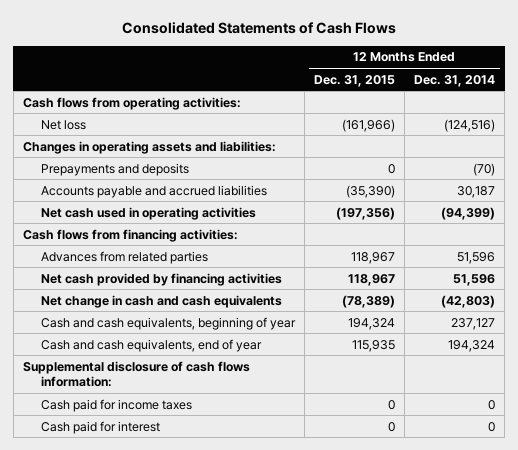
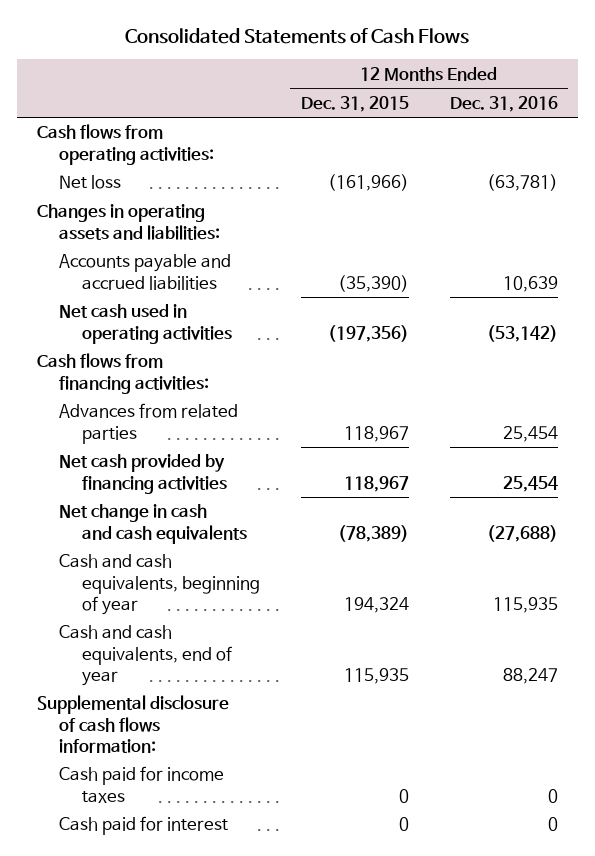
- | 12 Months Ended Dec. 31, 2015 | 12 Months Ended Dec. 31, 2014
+ | 12 Months Ended Dec. 31, 2015 | 12 Months Ended Dec. 31, 2016
- Prepayments and deposits | 0 | (70)

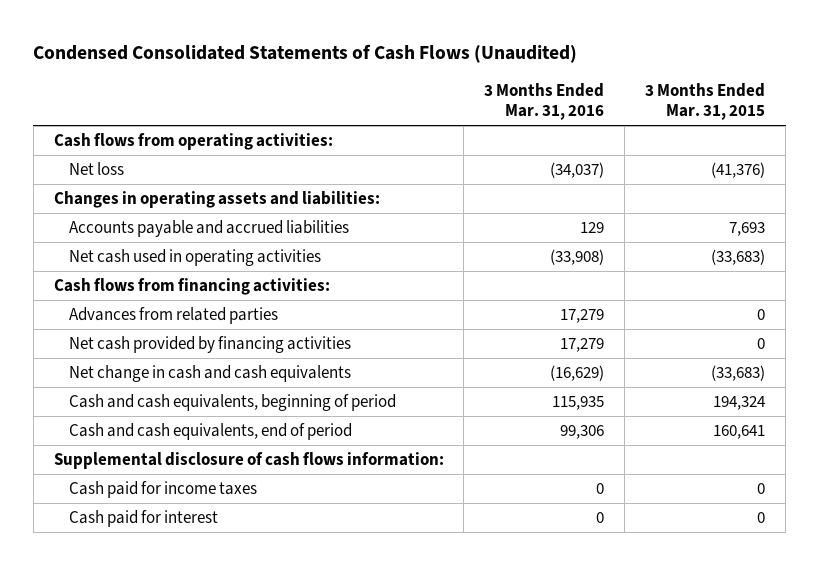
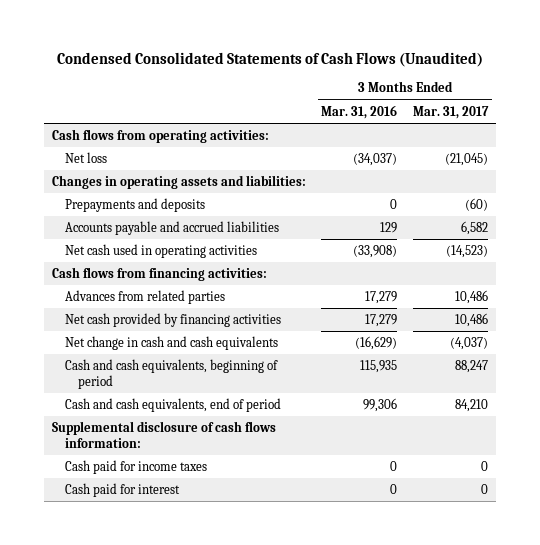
- | 3 Months Ended Mar. 31, 2016 | 3 Months Ended Mar. 31, 2015
+ | 3 Months Ended Mar. 31, 2016 | 3 Months Ended Mar. 31, 2017
+ Prepayments and deposits | 0 | (60)

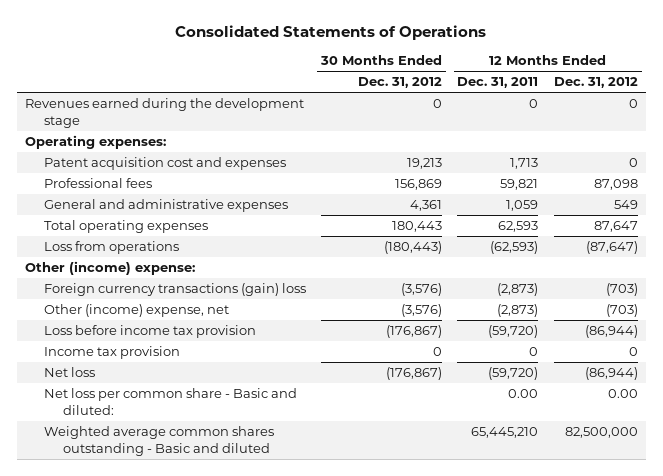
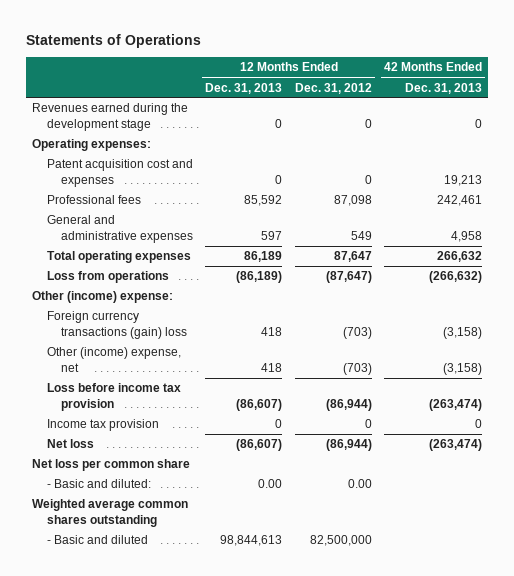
- Consolidated Statements of Operations
+ Statements of Operations
- | 30 Months Ended Dec. 31, 2012 | 12 Months Ended Dec. 31, 2011 | 12 Months Ended Dec. 31, 2012
+ | 12 Months Ended Dec. 31, 2013 | 12 Months Ended Dec. 31, 2012 | 42 Months Ended Dec. 31, 2013
- Net loss per common share - Basic and diluted: | | 0.00 | 0.00
- Weighted average common shares outstanding - Basic and diluted | | 65,445,210 | 82,500,000
+ Net loss per common share
+ - Basic and diluted: | 0.00 | 0.00 |
+ Weighted average common shares outstanding
+ - Basic and diluted | 98,844,613 | 82,500,000 |

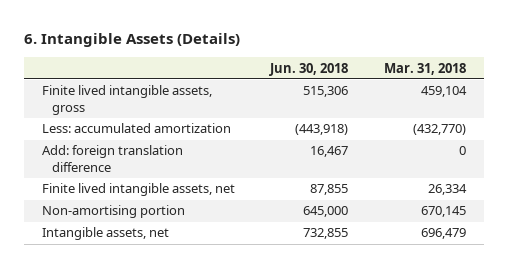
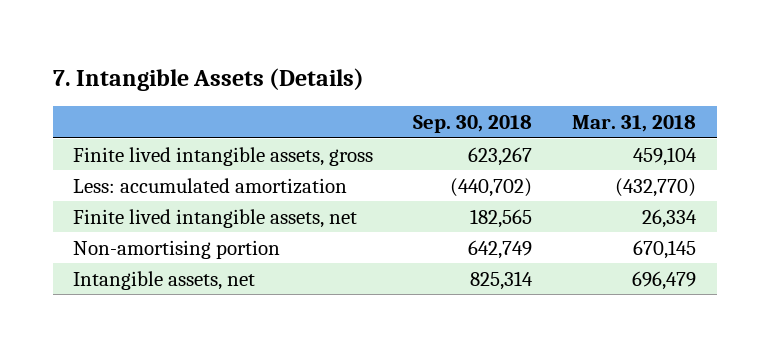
- 6. Intangible Assets (Details)
+ 7. Intangible Assets (Details)
- | Jun. 30, 2018 | Mar. 31, 2018
+ | Sep. 30, 2018 | Mar. 31, 2018
- Add: foreign translation difference | 16,467 | 0

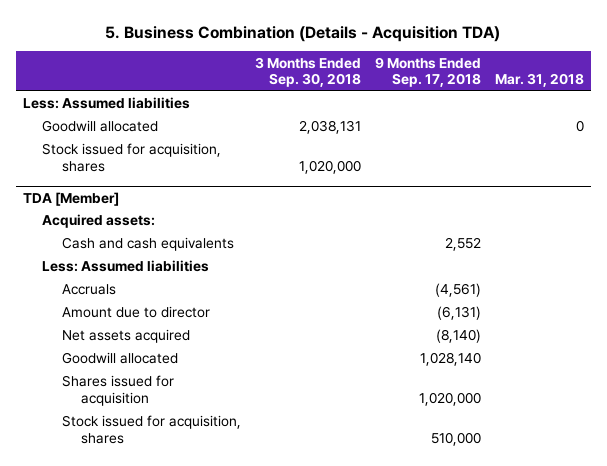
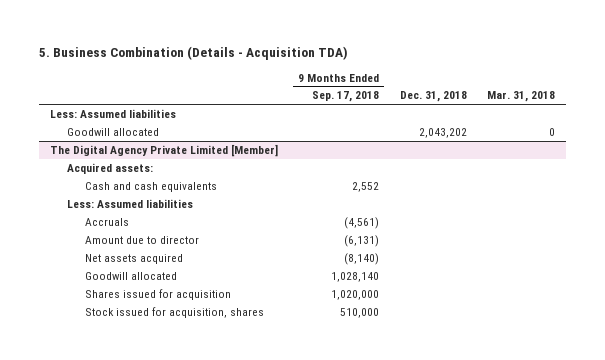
- | 3 Months Ended Sep. 30, 2018 | 9 Months Ended Sep. 17, 2018 | Mar. 31, 2018
+ | 9 Months Ended Sep. 17, 2018 | Dec. 31, 2018 | Mar. 31, 2018
- Stock issued for acquisition, shares | 1,020,000 | |
- TDA [Member]
+ The Digital Agency Private Limited [Member]

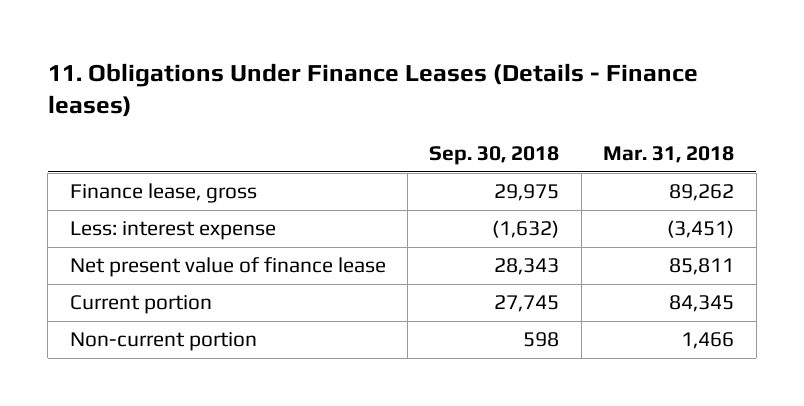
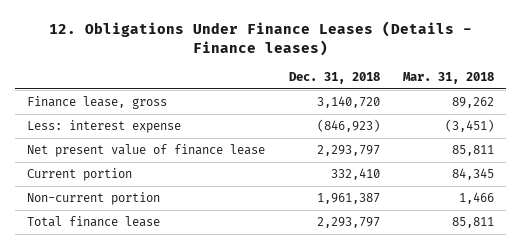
- 11. Obligations Under Finance Leases (Details - Finance leases)
+ 12. Obligations Under Finance Leases (Details - Finance leases)
- | Sep. 30, 2018 | Mar. 31, 2018
+ | Dec. 31, 2018 | Mar. 31, 2018
+ Total finance lease | 2,293,797 | 85,811

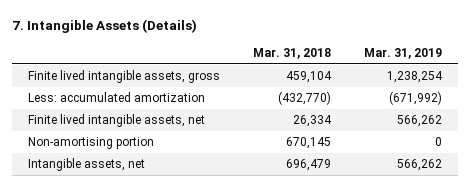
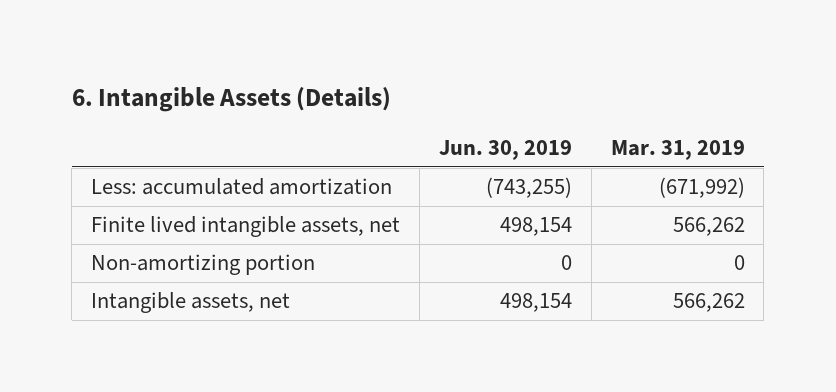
- 7. Intangible Assets (Details)
+ 6. Intangible Assets (Details)
- | Mar. 31, 2018 | Mar. 31, 2019
+ | Jun. 30, 2019 | Mar. 31, 2019
- Finite lived intangible assets, gross | 459,104 | 1,238,254
- Non-amortising portion | 670,145 | 0
+ Non-amortizing portion | 0 | 0

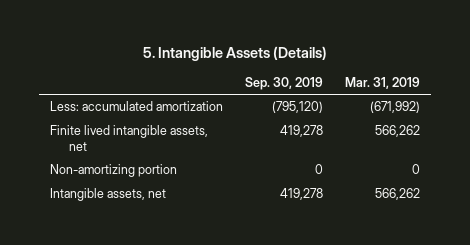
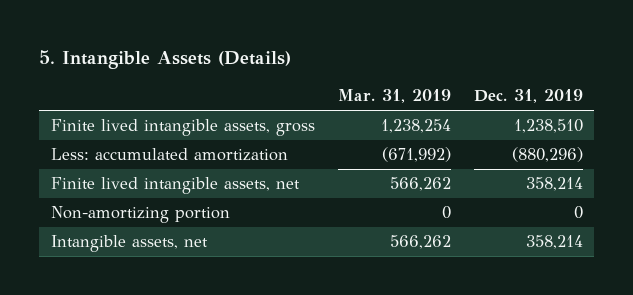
- | Sep. 30, 2019 | Mar. 31, 2019
+ | Mar. 31, 2019 | Dec. 31, 2019
+ Finite lived intangible assets, gross | 1,238,254 | 1,238,510

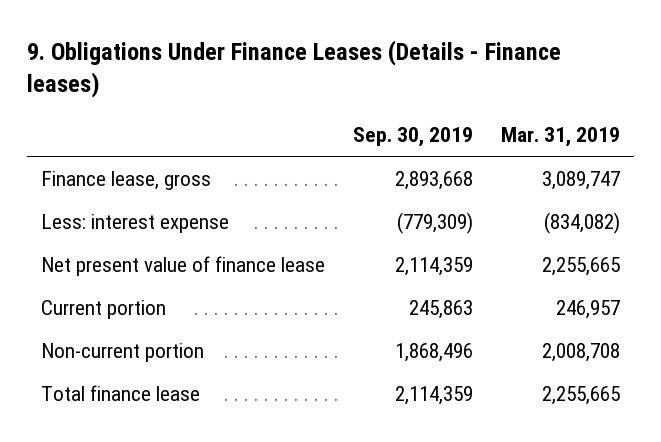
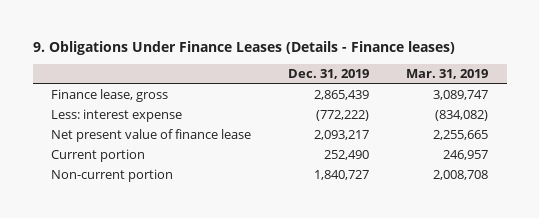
- | Sep. 30, 2019 | Mar. 31, 2019
+ | Dec. 31, 2019 | Mar. 31, 2019
- Total finance lease | 2,114,359 | 2,255,665

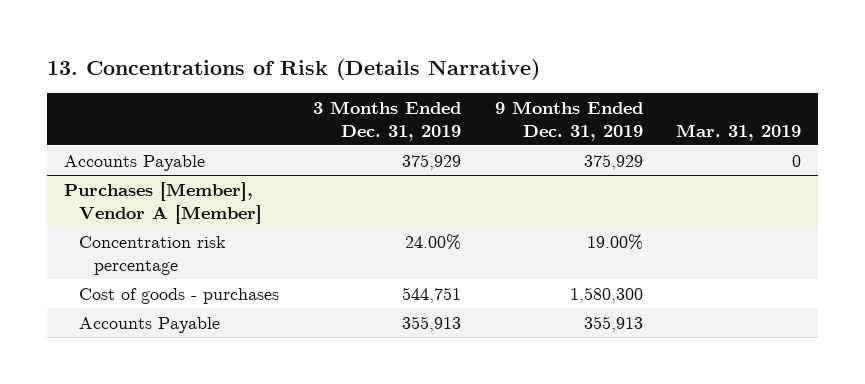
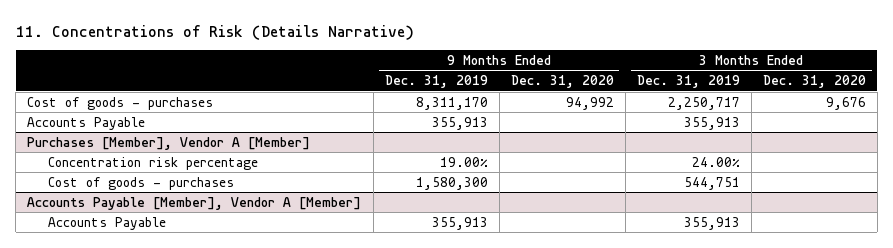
- 13. Concentrations of Risk (Details Narrative)
+ 11. Concentrations of Risk (Details Narrative)
- | 3 Months Ended Dec. 31, 2019 | 9 Months Ended Dec. 31, 2019 | Mar. 31, 2019
+ | 9 Months Ended Dec. 31, 2019 | 9 Months Ended Dec. 31, 2020 | 3 Months Ended Dec. 31, 2019 | 3 Months Ended Dec. 31, 2020
- Accounts Payable | 375,929 | 375,929 | 0
+ Cost of goods - purchases | 8,311,170 | 94,992 | 2,250,717 | 9,676
+ Accounts Payable | 355,913 | | 355,913 |
+ Accounts Payable [Member], Vendor A [Member]

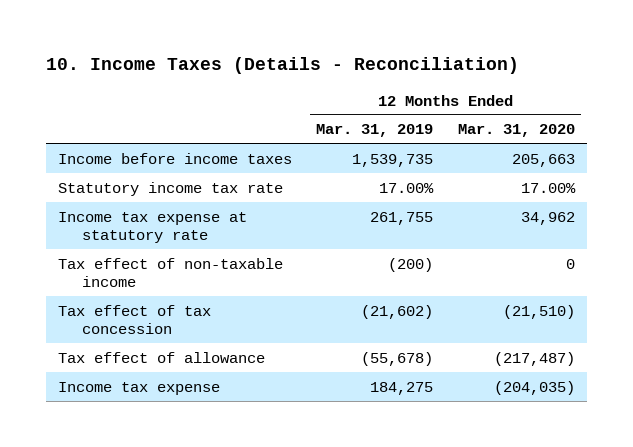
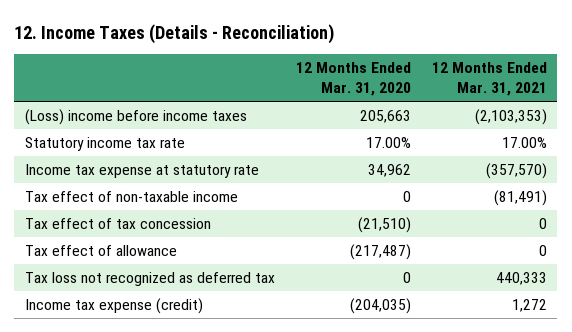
- 10. Income Taxes (Details - Reconciliation)
+ 12. Income Taxes (Details - Reconciliation)
- | 12 Months Ended Mar. 31, 2019 | 12 Months Ended Mar. 31, 2020
+ | 12 Months Ended Mar. 31, 2020 | 12 Months Ended Mar. 31, 2021
- Income before income taxes | 1,539,735 | 205,663
+ (Loss) income before income taxes | 205,663 | (2,103,353)
- Income tax expense | 184,275 | (204,035)
+ Tax loss not recognized as deferred tax | 0 | 440,333
+ Income tax expense (credit) | (204,035) | 1,272

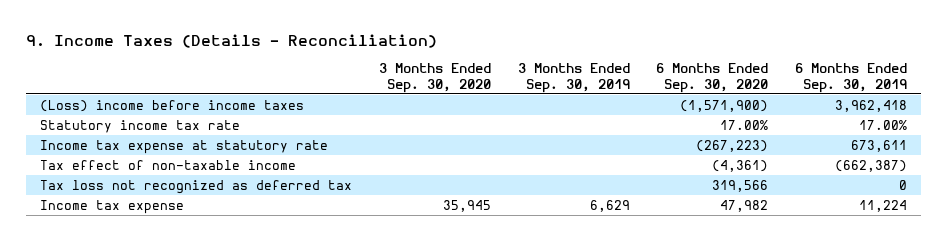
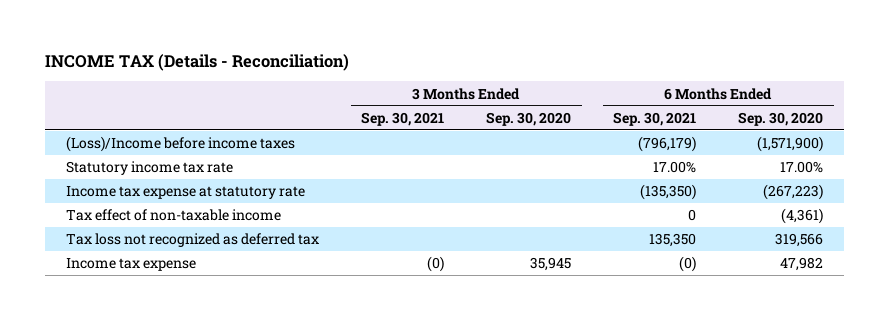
- 9. Income Taxes (Details - Reconciliation)
+ INCOME TAX (Details - Reconciliation)
- | 3 Months Ended Sep. 30, 2020 | 3 Months Ended Sep. 30, 2019 | 6 Months Ended Sep. 30, 2020 | 6 Months Ended Sep. 30, 2019
+ | 3 Months Ended Sep. 30, 2021 | 3 Months Ended Sep. 30, 2020 | 6 Months Ended Sep. 30, 2021 | 6 Months Ended Sep. 30, 2020
- (Loss) income before income taxes | | | (1,571,900) | 3,962,418
+ (Loss)/Income before income taxes | | | (796,179) | (1,571,900)

